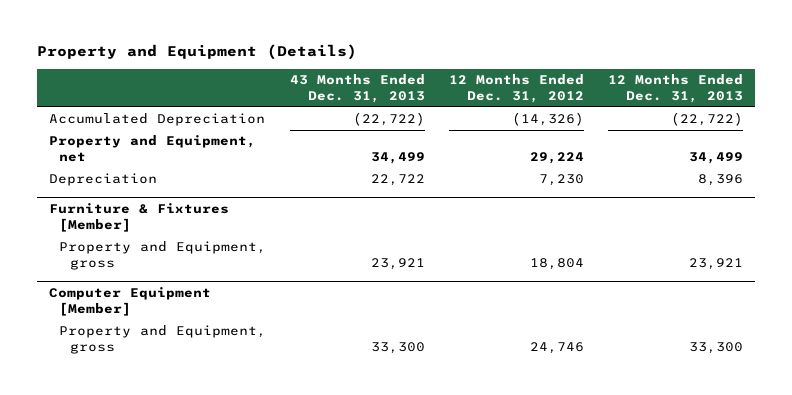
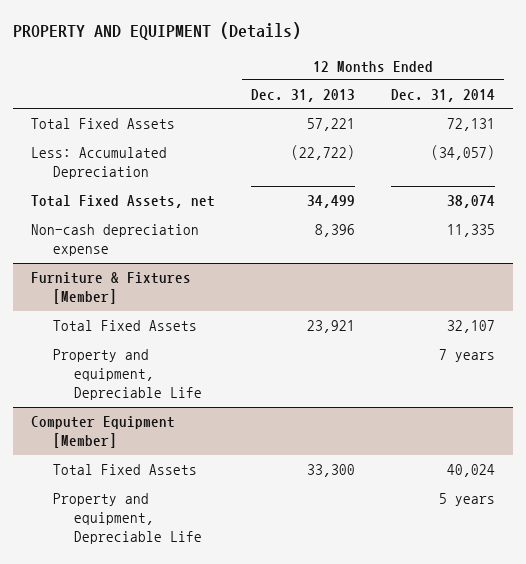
- Property and Equipment (Details)
+ PROPERTY AND EQUIPMENT (Details)
- | 43 Months Ended Dec. 31, 2013 | 12 Months Ended Dec. 31, 2012 | 12 Months Ended Dec. 31, 2013
+ | 12 Months Ended Dec. 31, 2013 | 12 Months Ended Dec. 31, 2014
- Accumulated Depreciation | (22,722) | (14,326) | (22,722)
- Property and Equipment, net | 34,499 | 29,224 | 34,499
- Depreciation | 22,722 | 7,230 | 8,396
+ Total Fixed Assets | 57,221 | 72,131
+ Less: Accumulated Depreciation | (22,722) | (34,057)
+ Total Fixed Assets, net | 34,499 | 38,074
+ Non-cash depreciation expense | 8,396 | 11,335
@ Furniture & Fixtures [Member]
- Property and Equipment, gross | 23,921 | 18,804 | 23,921
+ Total Fixed Assets | 23,921 | 32,107
+ Property and equipment, Depreciable Life | | 7 years
@ Computer Equipment [Member]
- Property and Equipment, gross | 33,300 | 24,746 | 33,300
+ Total Fixed Assets | 33,300 | 40,024
+ Property and equipment, Depreciable Life | | 5 years

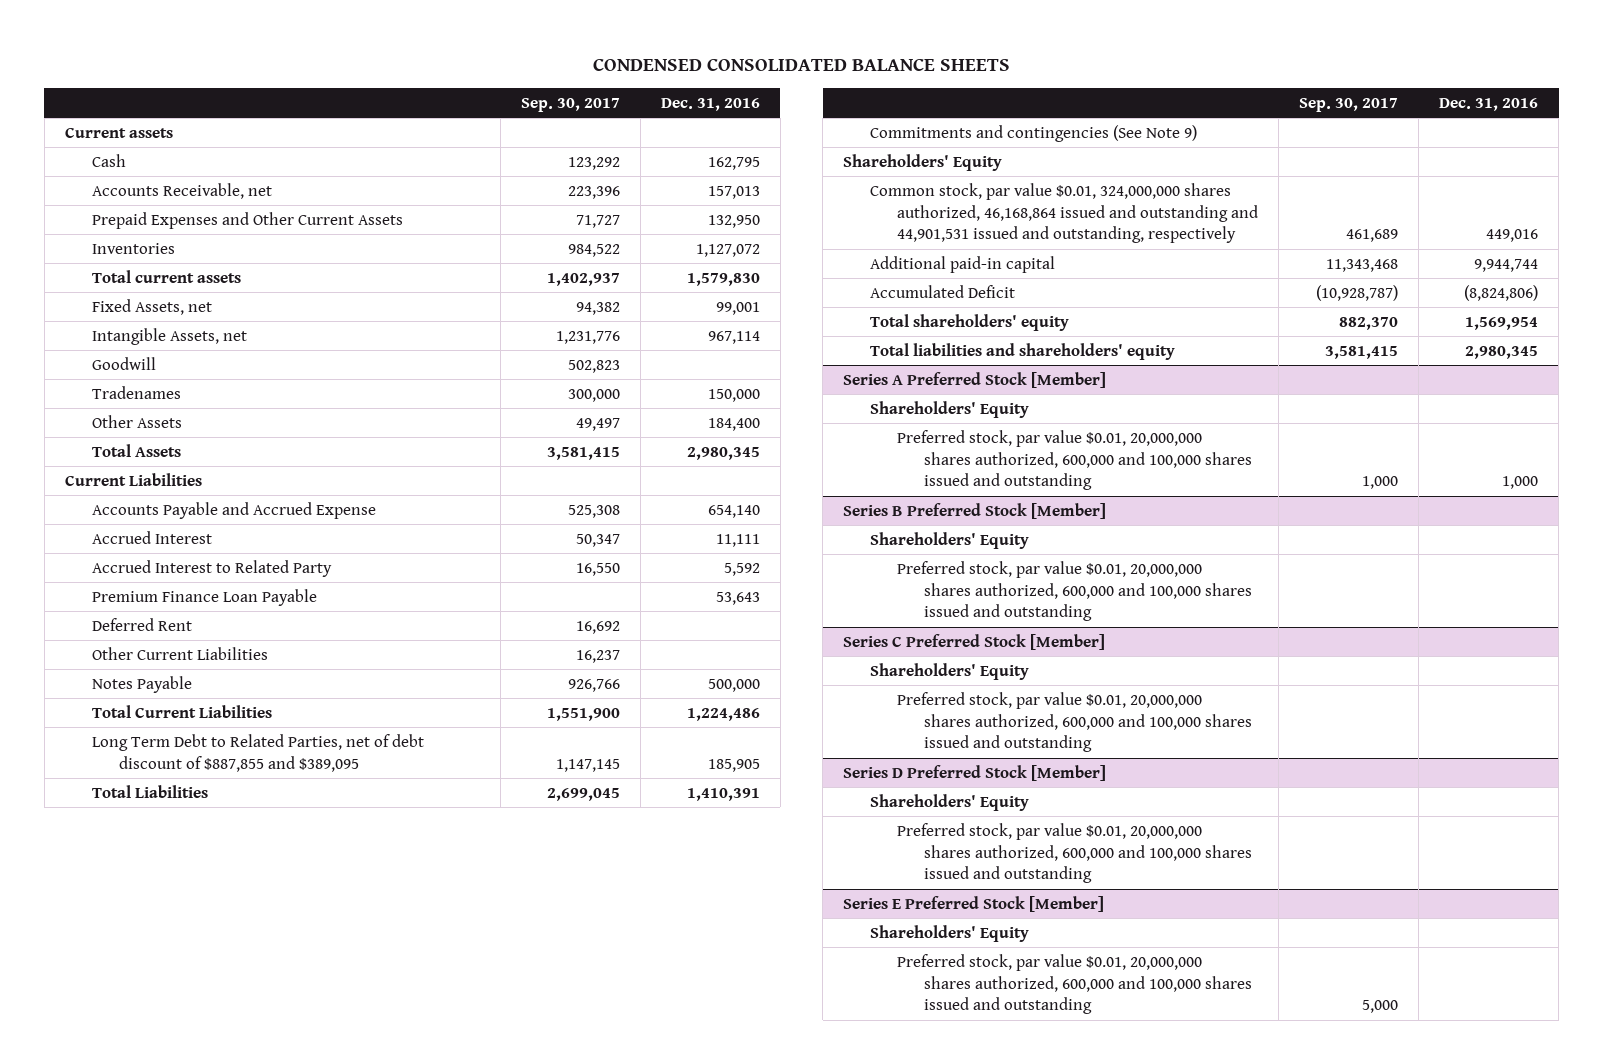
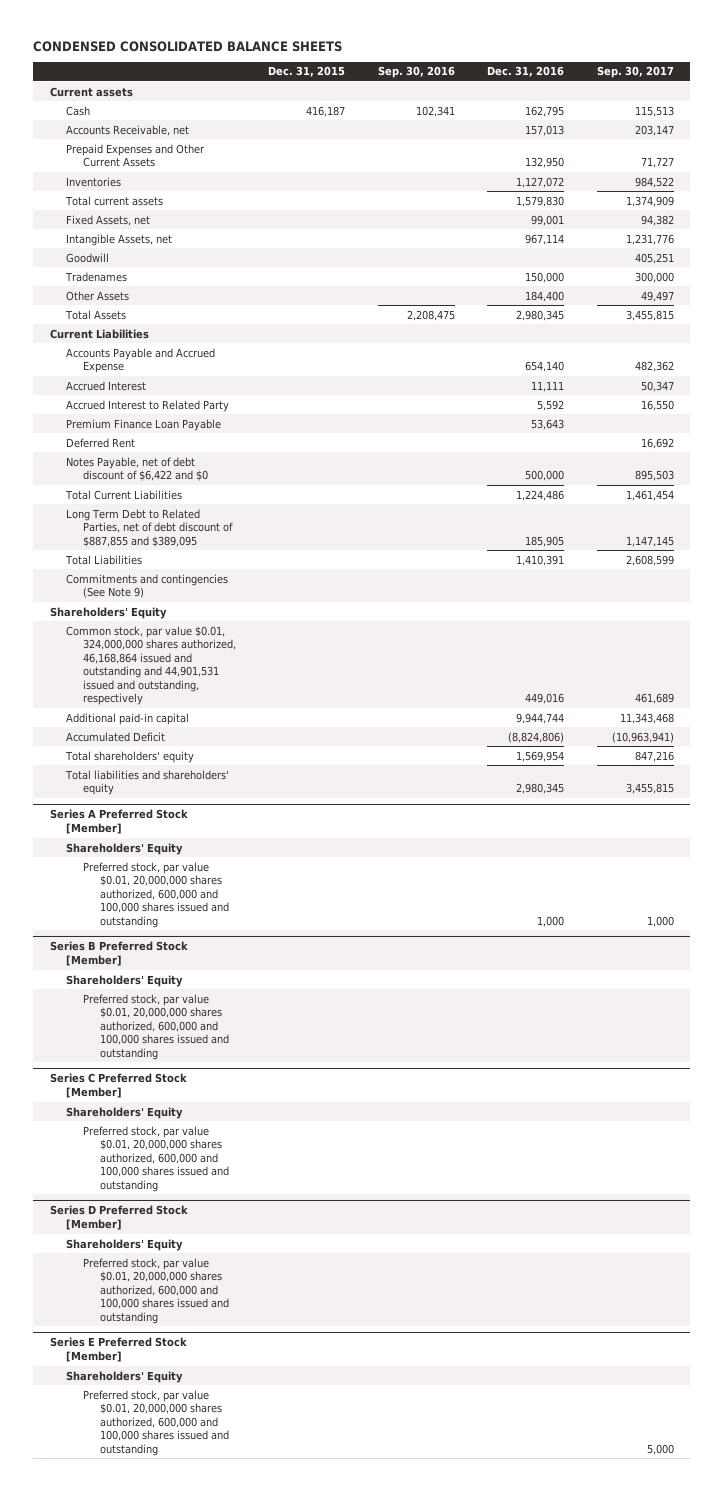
- | Sep. 30, 2017 | Dec. 31, 2016
+ | Dec. 31, 2015 | Sep. 30, 2016 | Dec. 31, 2016 | Sep. 30, 2017
- Cash | 123,292 | 162,795
- Accounts Receivable, net | 223,396 | 157,013
+ Cash | 416,187 | 102,341 | 162,795 | 115,513
+ Accounts Receivable, net | | | 157,013 | 203,147
- Total current assets | 1,402,937 | 1,579,830
+ Total current assets | | | 1,579,830 | 1,374,909
- Goodwill | 502,823 |
+ Goodwill | | | | 405,251
- Total Assets | 3,581,415 | 2,980,345
+ Total Assets | | 2,208,475 | 2,980,345 | 3,455,815
- Accounts Payable and Accrued Expense | 525,308 | 654,140
+ Accounts Payable and Accrued Expense | | | 654,140 | 482,362
- Other Current Liabilities | 16,237 |
- Notes Payable | 926,766 | 500,000
- Total Current Liabilities | 1,551,900 | 1,224,486
+ Notes Payable, net of debt discount of $6,422 and $0 | | | 500,000 | 895,503
+ Total Current Liabilities | | | 1,224,486 | 1,461,454
- Total Liabilities | 2,699,045 | 1,410,391
+ Total Liabilities | | | 1,410,391 | 2,608,599
- Accumulated Deficit | (10,928,787) | (8,824,806)
- Total shareholders' equity | 882,370 | 1,569,954
- Total liabilities and shareholders' equity | 3,581,415 | 2,980,345
+ Accumulated Deficit | | | (8,824,806) | (10,963,941)
+ Total shareholders' equity | | | 1,569,954 | 847,216
+ Total liabilities and shareholders' equity | | | 2,980,345 | 3,455,815

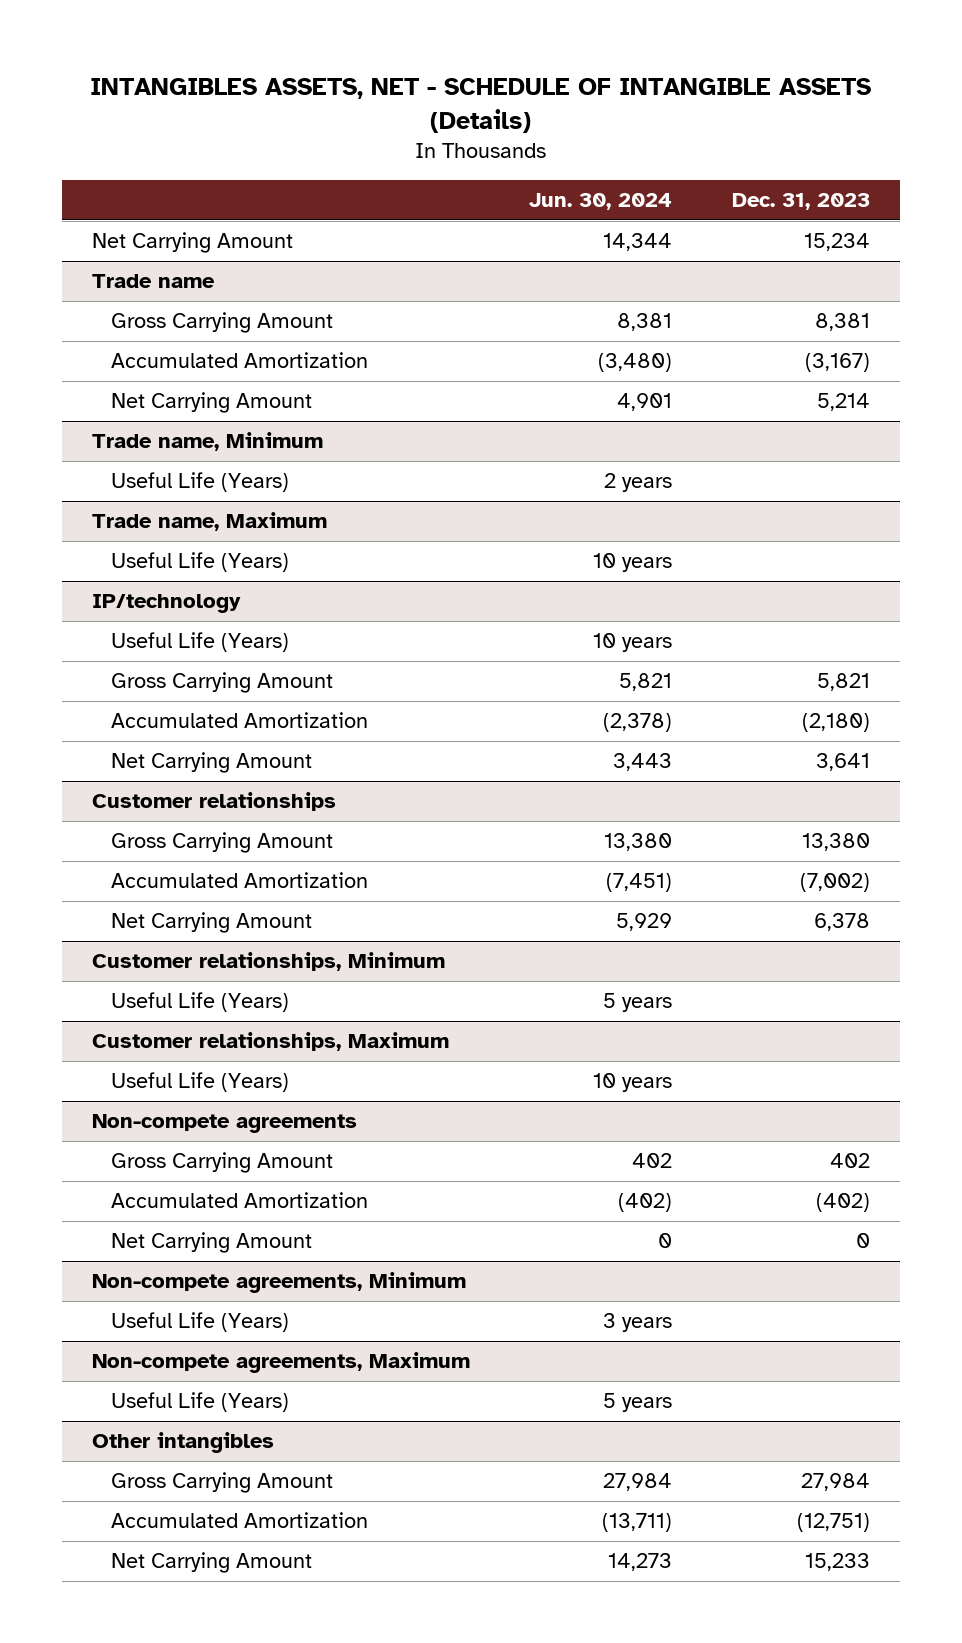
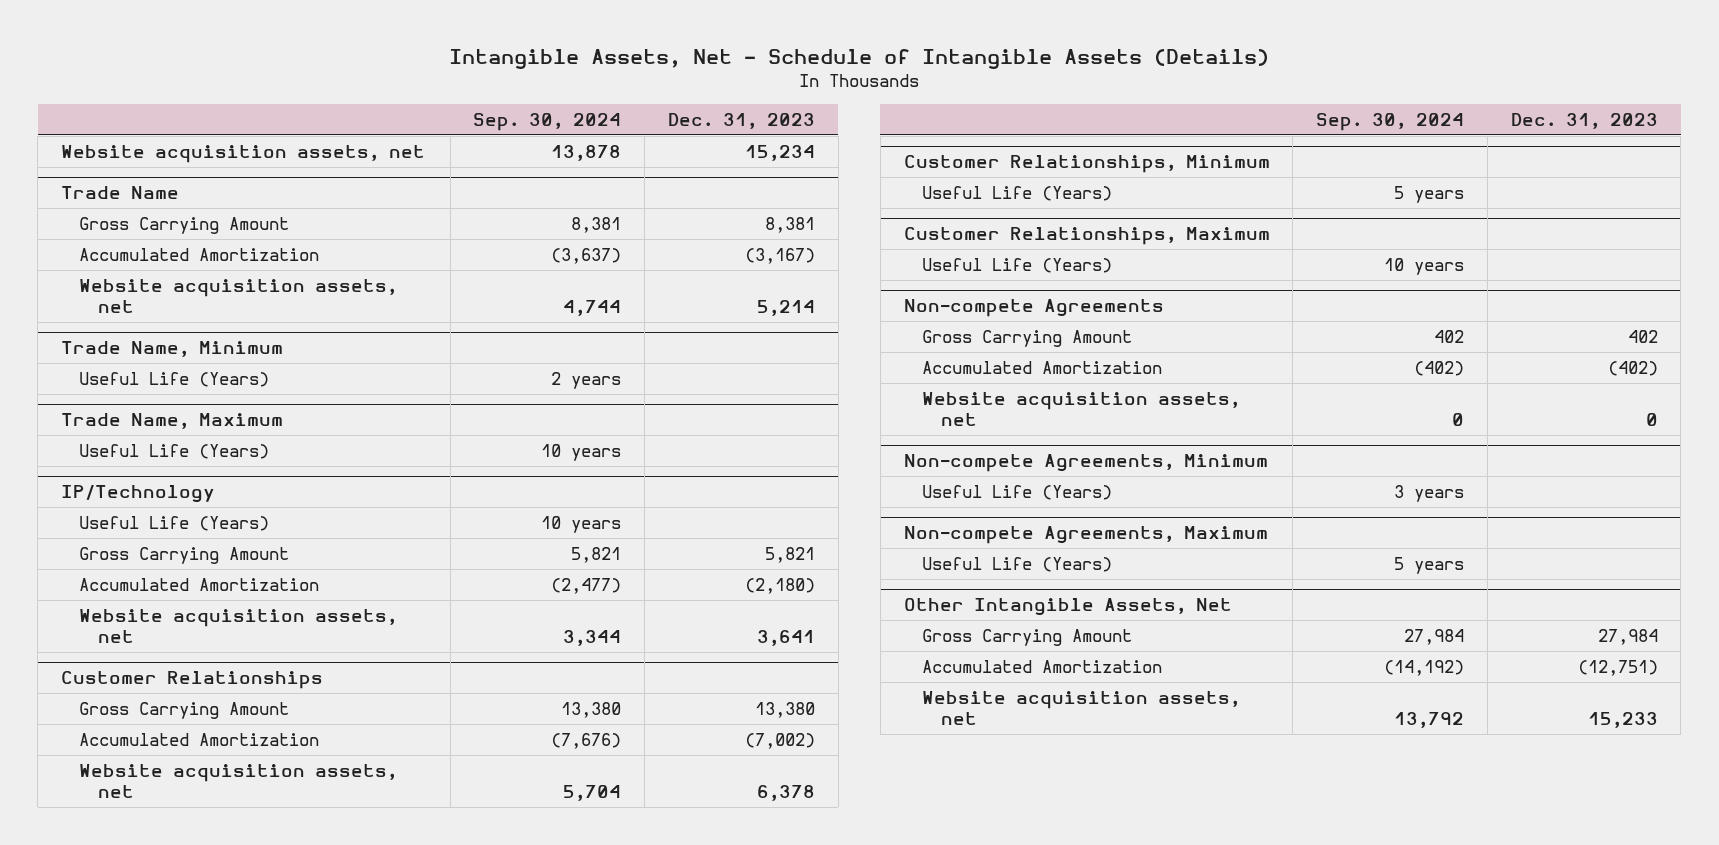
- INTANGIBLES ASSETS, NET - SCHEDULE OF INTANGIBLE ASSETS (Details)
+ Intangible Assets, Net - Schedule of Intangible Assets (Details)
- | Jun. 30, 2024 | Dec. 31, 2023
+ | Sep. 30, 2024 | Dec. 31, 2023
- Net Carrying Amount | 14,344 | 15,234
- Trade name
+ Website acquisition assets, net | 13,878 | 15,234
+ Trade Name
- Net Carrying Amount | 4,901 | 5,214
- Trade name, Minimum
+ Website acquisition assets, net | 4,744 | 5,214
+ Trade Name, Minimum
- Trade name, Maximum
+ Trade Name, Maximum
- IP/technology
+ IP/Technology
- Net Carrying Amount | 3,443 | 3,641
- Customer relationships
+ Website acquisition assets, net | 3,344 | 3,641
+ Customer Relationships
- Net Carrying Amount | 5,929 | 6,378
- Customer relationships, Minimum
+ Website acquisition assets, net | 5,704 | 6,378
+ Customer Relationships, Minimum
- Customer relationships, Maximum
+ Customer Relationships, Maximum
- Non-compete agreements
+ Non-compete Agreements
- Net Carrying Amount | 0 | 0
- Non-compete agreements, Minimum
+ Website acquisition assets, net | 0 | 0
+ Non-compete Agreements, Minimum
- Non-compete agreements, Maximum
+ Non-compete Agreements, Maximum
- Other intangibles
+ Other Intangible Assets, Net
- Net Carrying Amount | 14,273 | 15,233
+ Website acquisition assets, net | 13,792 | 15,233

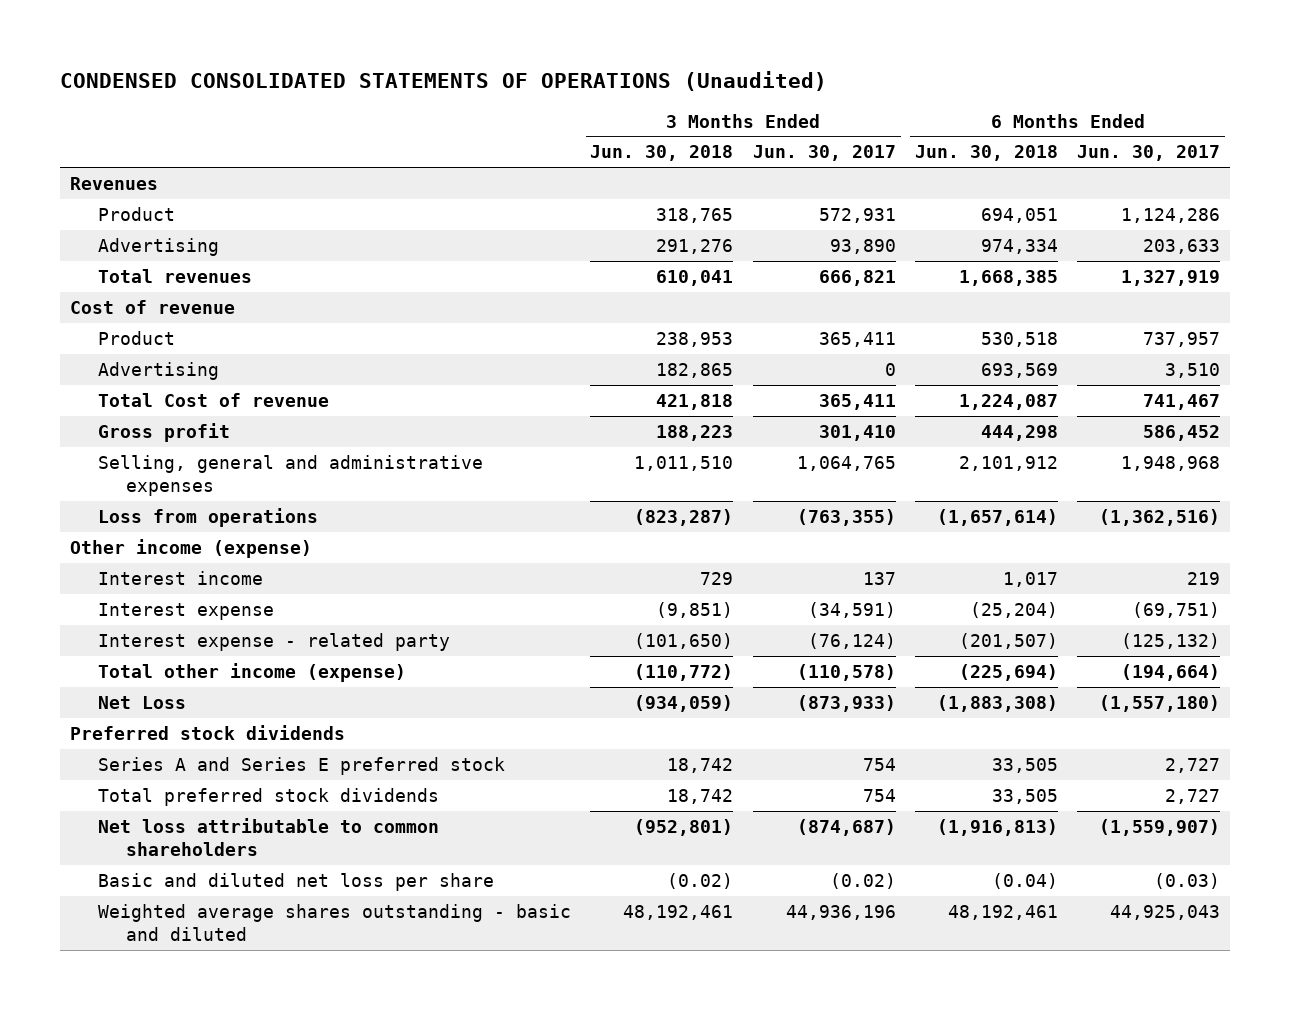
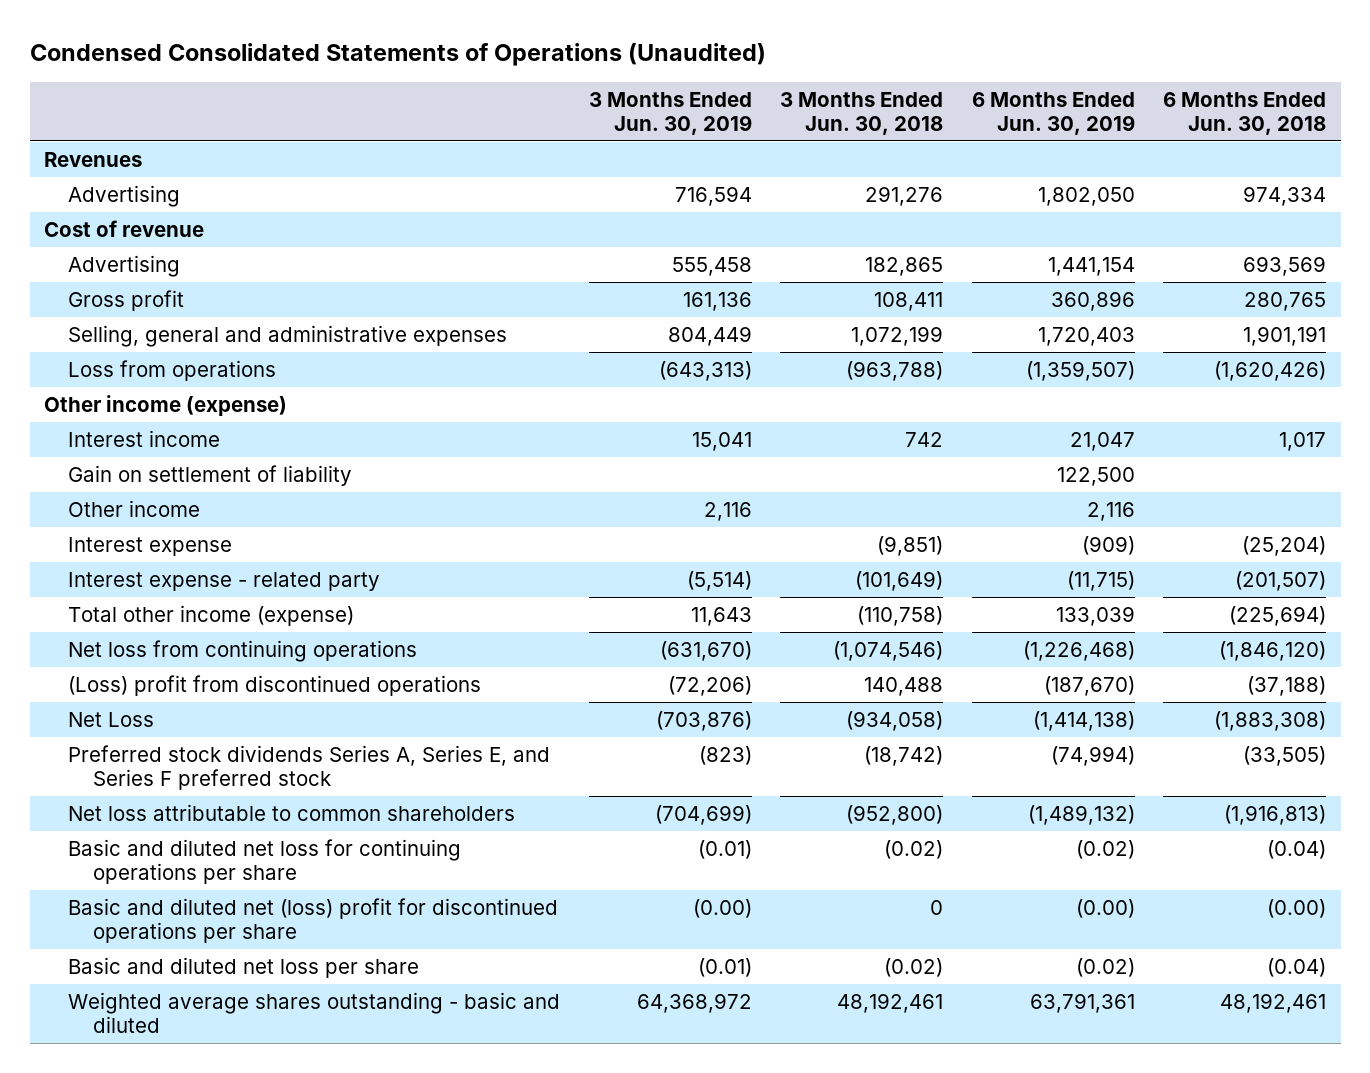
- CONDENSED CONSOLIDATED STATEMENTS OF OPERATIONS (Unaudited)
+ Condensed Consolidated Statements of Operations (Unaudited)
- | 3 Months Ended Jun. 30, 2018 | 3 Months Ended Jun. 30, 2017 | 6 Months Ended Jun. 30, 2018 | 6 Months Ended Jun. 30, 2017
+ | 3 Months Ended Jun. 30, 2019 | 3 Months Ended Jun. 30, 2018 | 6 Months Ended Jun. 30, 2019 | 6 Months Ended Jun. 30, 2018
- Product | 318,765 | 572,931 | 694,051 | 1,124,286
- Total revenues | 610,041 | 666,821 | 1,668,385 | 1,327,919
- Product | 238,953 | 365,411 | 530,518 | 737,957
- Total Cost of revenue | 421,818 | 365,411 | 1,224,087 | 741,467
- Gross profit | 188,223 | 301,410 | 444,298 | 586,452
- Selling, general and administrative expenses | 1,011,510 | 1,064,765 | 2,101,912 | 1,948,968
- Loss from operations | (823,287) | (763,355) | (1,657,614) | (1,362,516)
+ Gross profit | 161,136 | 108,411 | 360,896 | 280,765
+ Selling, general and administrative expenses | 804,449 | 1,072,199 | 1,720,403 | 1,901,191
+ Loss from operations | (643,313) | (963,788) | (1,359,507) | (1,620,426)
- Interest income | 729 | 137 | 1,017 | 219
+ Interest income | 15,041 | 742 | 21,047 | 1,017
+ Gain on settlement of liability | | | 122,500 |
+ Other income | 2,116 | | 2,116 |
- Interest expense - related party | (101,650) | (76,124) | (201,507) | (125,132)
- Total other income (expense) | (110,772) | (110,578) | (225,694) | (194,664)
- Net Loss | (934,059) | (873,933) | (1,883,308) | (1,557,180)
- Preferred stock dividends
- Series A and Series E preferred stock | 18,742 | 754 | 33,505 | 2,727
- Total preferred stock dividends | 18,742 | 754 | 33,505 | 2,727
- Net loss attributable to common shareholders | (952,801) | (874,687) | (1,916,813) | (1,559,907)
+ Interest expense - related party | (5,514) | (101,649) | (11,715) | (201,507)
+ Total other income (expense) | 11,643 | (110,758) | 133,039 | (225,694)
+ Net loss from continuing operations | (631,670) | (1,074,546) | (1,226,468) | (1,846,120)
+ (Loss) profit from discontinued operations | (72,206) | 140,488 | (187,670) | (37,188)
+ Net Loss | (703,876) | (934,058) | (1,414,138) | (1,883,308)
+ Preferred stock dividends Series A, Series E, and Series F preferred stock | (823) | (18,742) | (74,994) | (33,505)
+ Net loss attributable to common shareholders | (704,699) | (952,800) | (1,489,132) | (1,916,813)
+ Basic and diluted net loss for continuing operations per share | (0.01) | (0.02) | (0.02) | (0.04)
+ Basic and diluted net (loss) profit for discontinued operations per share | (0.00) | 0 | (0.00) | (0.00)

